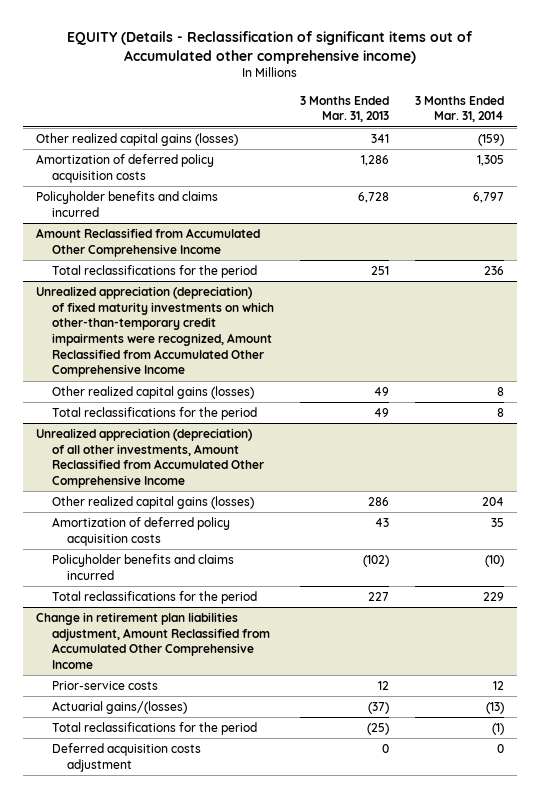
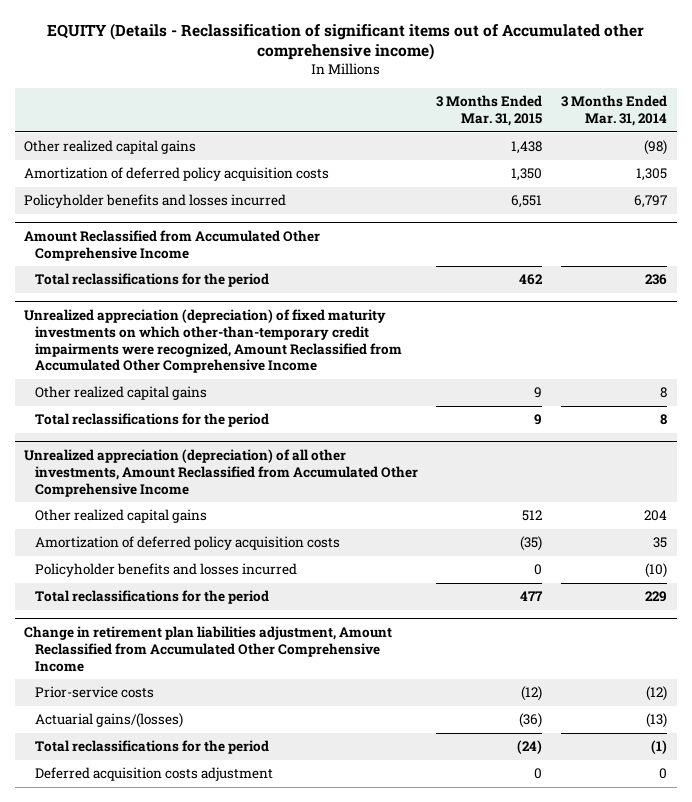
- | 3 Months Ended Mar. 31, 2013 | 3 Months Ended Mar. 31, 2014
+ | 3 Months Ended Mar. 31, 2015 | 3 Months Ended Mar. 31, 2014
- Other realized capital gains (losses) | 341 | (159)
+ Other realized capital gains | 1,438 | (98)
- Policyholder benefits and claims incurred | 6,728 | 6,797
+ Policyholder benefits and losses incurred | 6,551 | 6,797
@ Unrealized appreciation (depreciation) of fixed maturity investments on which other-than-temporary credit impairments were recognized, Amount Reclassified from Accumulated Other Comprehensive Income
- Other realized capital gains (losses) | 49 | 8
+ Other realized capital gains | 9 | 8
@ Unrealized appreciation (depreciation) of all other investments, Amount Reclassified from Accumulated Other Comprehensive Income
- Other realized capital gains (losses) | 286 | 204
+ Other realized capital gains | 512 | 204
- Policyholder benefits and claims incurred | (102) | (10)
+ Policyholder benefits and losses incurred | 0 | (10)
@ Change in retirement plan liabilities adjustment, Amount Reclassified from Accumulated Other Comprehensive Income
- Prior-service costs | 12 | 12
+ Prior-service costs | (12) | (12)

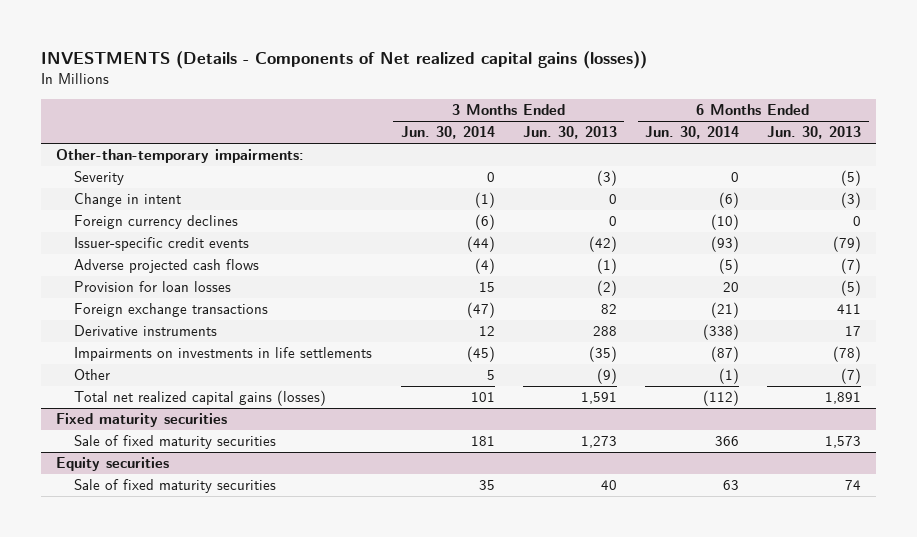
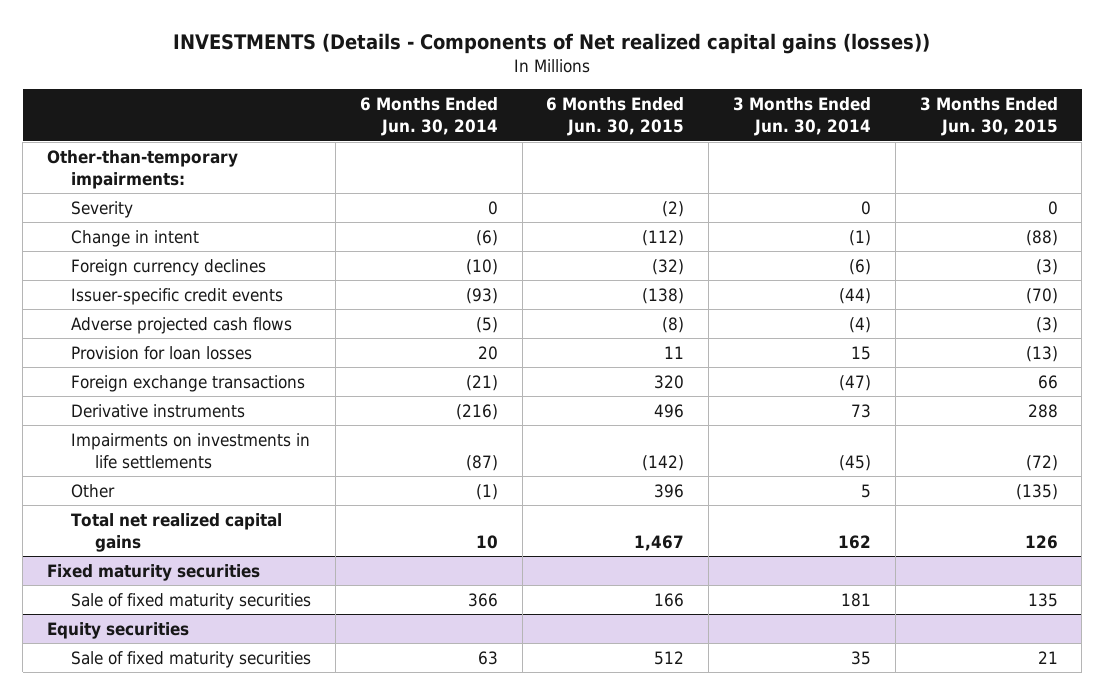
- | 3 Months Ended Jun. 30, 2014 | 3 Months Ended Jun. 30, 2013 | 6 Months Ended Jun. 30, 2014 | 6 Months Ended Jun. 30, 2013
+ | 6 Months Ended Jun. 30, 2014 | 6 Months Ended Jun. 30, 2015 | 3 Months Ended Jun. 30, 2014 | 3 Months Ended Jun. 30, 2015
- Derivative instruments | 12 | 288 | (338) | 17
+ Derivative instruments | (216) | 496 | 73 | 288
- Total net realized capital gains (losses) | 101 | 1,591 | (112) | 1,891
+ Total net realized capital gains | 10 | 1,467 | 162 | 126

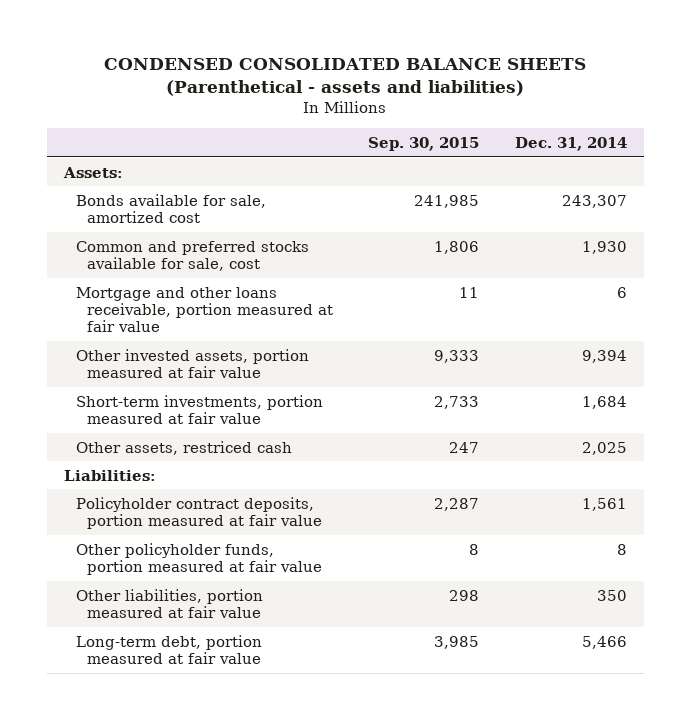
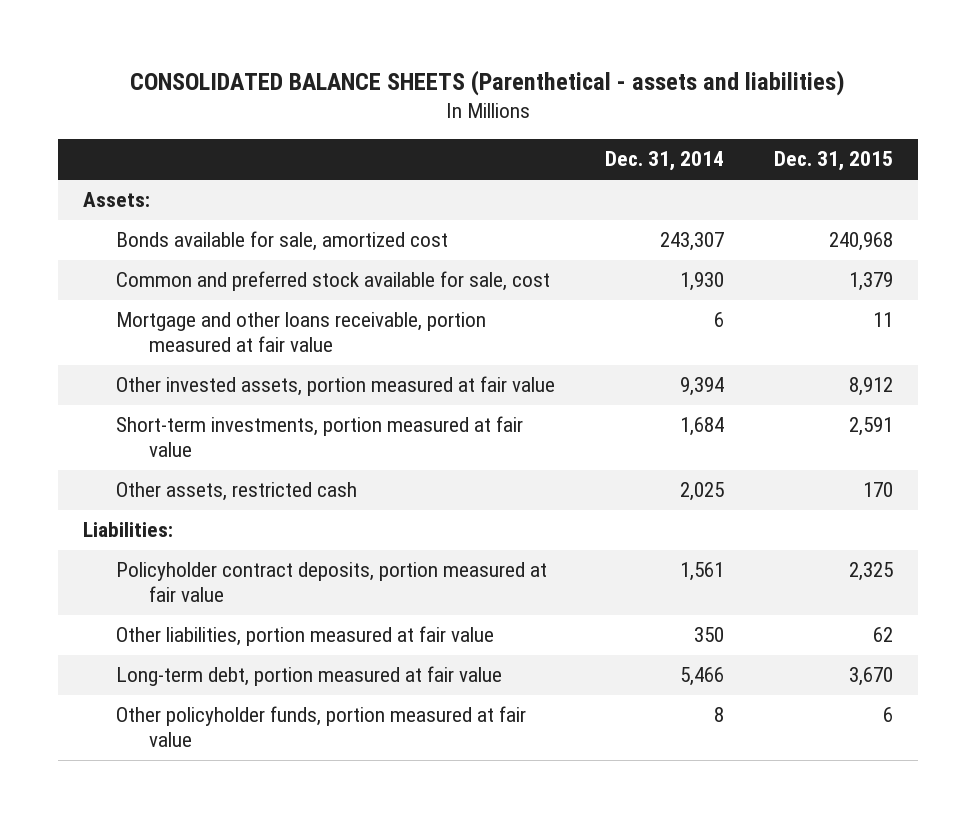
- CONDENSED CONSOLIDATED BALANCE SHEETS (Parenthetical - assets and liabilities)
+ CONSOLIDATED BALANCE SHEETS (Parenthetical - assets and liabilities)
- | Sep. 30, 2015 | Dec. 31, 2014
+ | Dec. 31, 2014 | Dec. 31, 2015
- Common and preferred stocks available for sale, cost | 1,806 | 1,930
+ Common and preferred stock available for sale, cost | 1,930 | 1,379
- Other assets, restriced cash | 247 | 2,025
+ Other assets, restricted cash | 2,025 | 170
moved down: Other policyholder funds, portion measured at fair value | 8 | 6

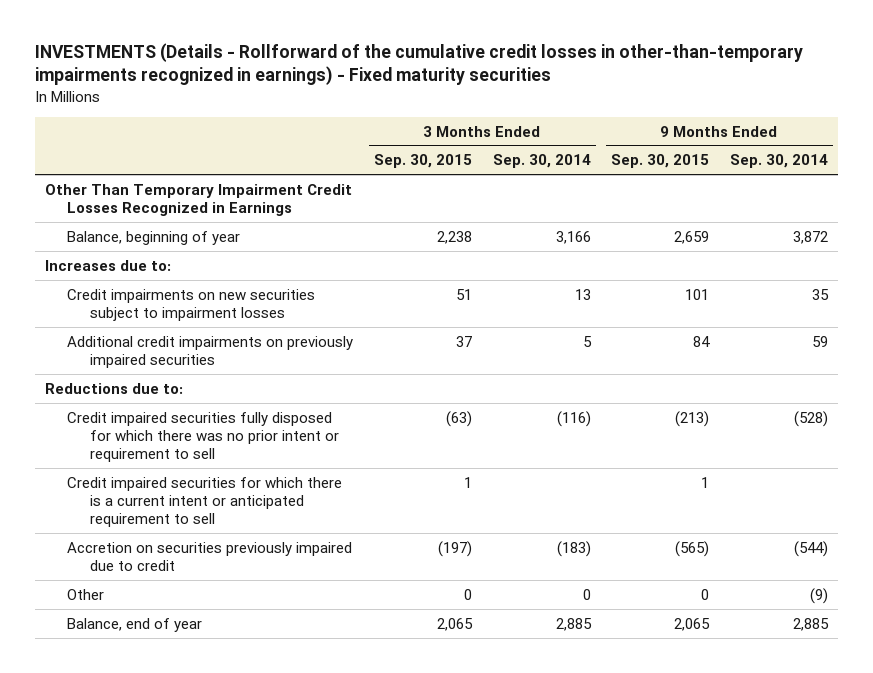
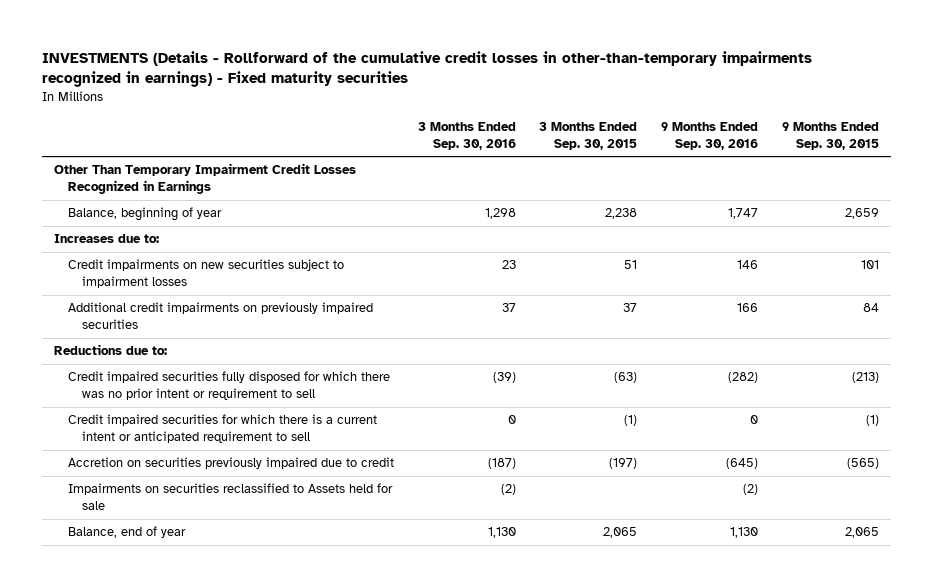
- | 3 Months Ended Sep. 30, 2015 | 3 Months Ended Sep. 30, 2014 | 9 Months Ended Sep. 30, 2015 | 9 Months Ended Sep. 30, 2014
+ | 3 Months Ended Sep. 30, 2016 | 3 Months Ended Sep. 30, 2015 | 9 Months Ended Sep. 30, 2016 | 9 Months Ended Sep. 30, 2015
- Credit impaired securities for which there is a current intent or anticipated requirement to sell | 1 | | 1 |
+ Credit impaired securities for which there is a current intent or anticipated requirement to sell | 0 | (1) | 0 | (1)
- Other | 0 | 0 | 0 | (9)
+ Impairments on securities reclassified to Assets held for sale | (2) | | (2) |

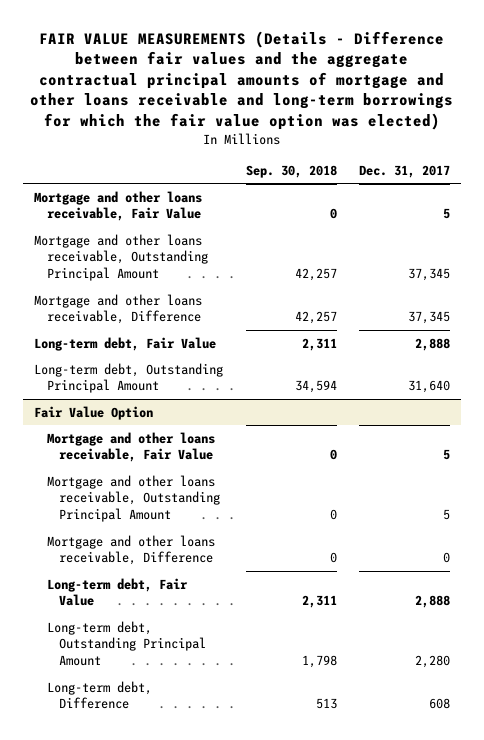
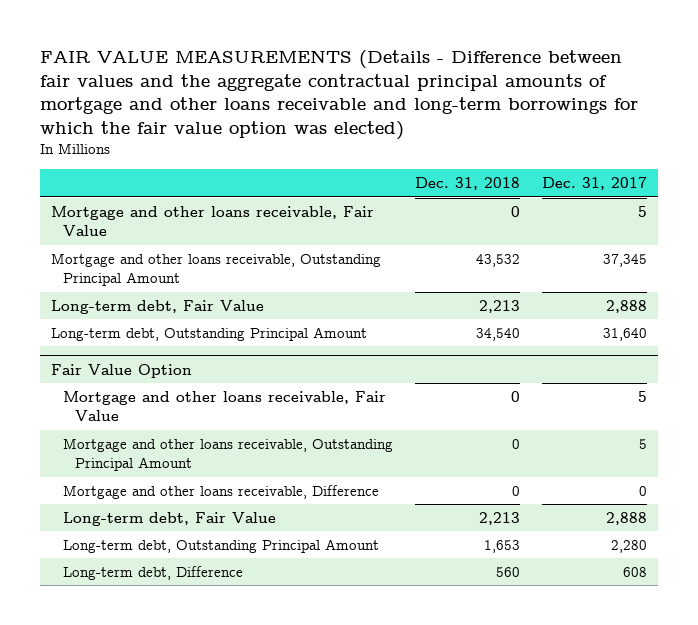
- | Sep. 30, 2018 | Dec. 31, 2017
+ | Dec. 31, 2018 | Dec. 31, 2017
- Mortgage and other loans receivable, Difference | 42,257 | 37,345

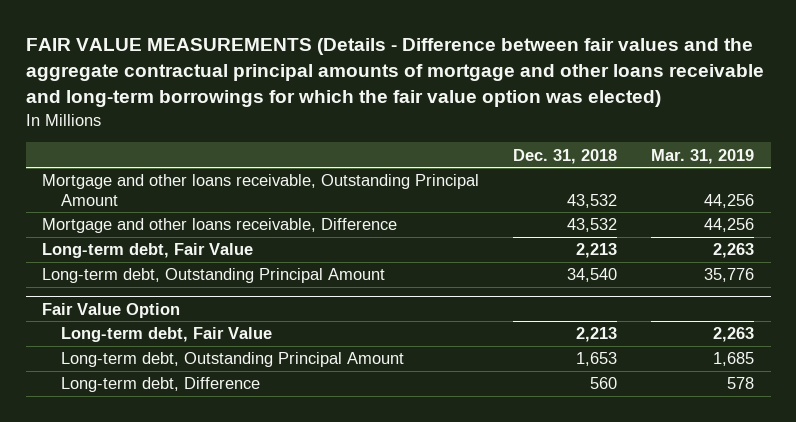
- | Dec. 31, 2018 | Dec. 31, 2017
+ | Dec. 31, 2018 | Mar. 31, 2019
- Mortgage and other loans receivable, Fair Value | 0 | 5
+ Mortgage and other loans receivable, Difference | 43,532 | 44,256
@ Fair Value Option
- Mortgage and other loans receivable, Fair Value | 0 | 5
- Mortgage and other loans receivable, Outstanding Principal Amount | 0 | 5
- Mortgage and other loans receivable, Difference | 0 | 0

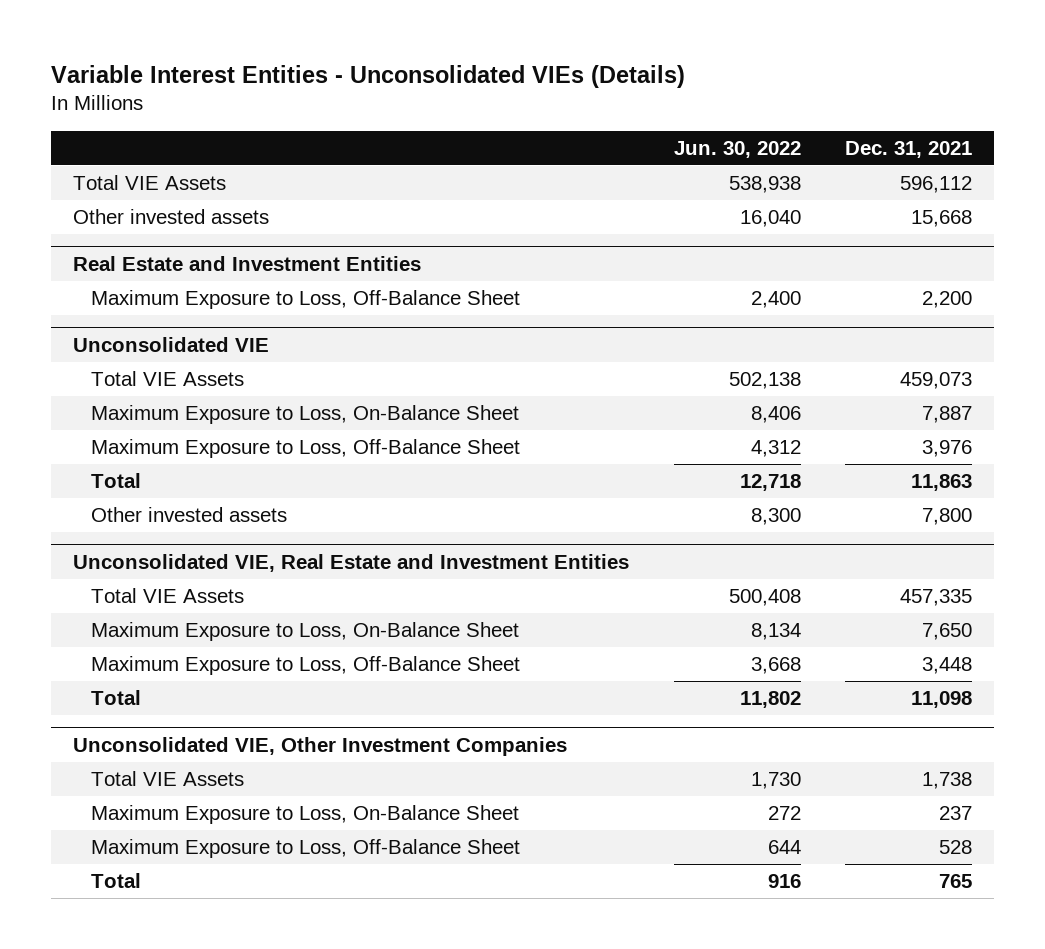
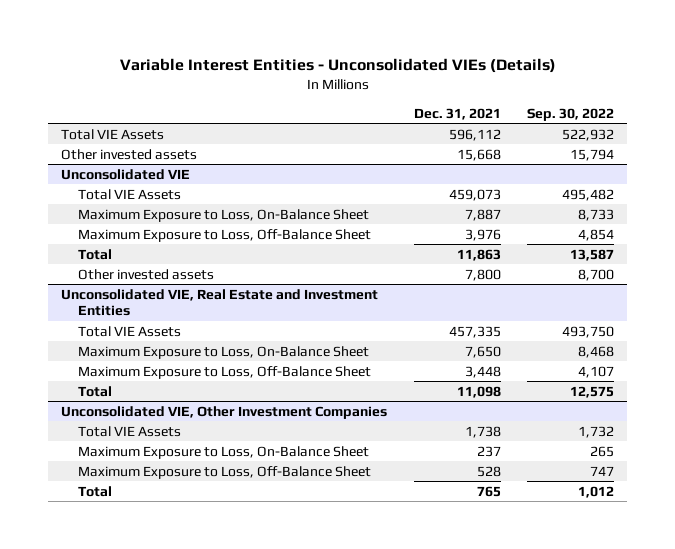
- | Jun. 30, 2022 | Dec. 31, 2021
+ | Dec. 31, 2021 | Sep. 30, 2022
- Real Estate and Investment Entities
- Maximum Exposure to Loss, Off-Balance Sheet | 2,400 | 2,200

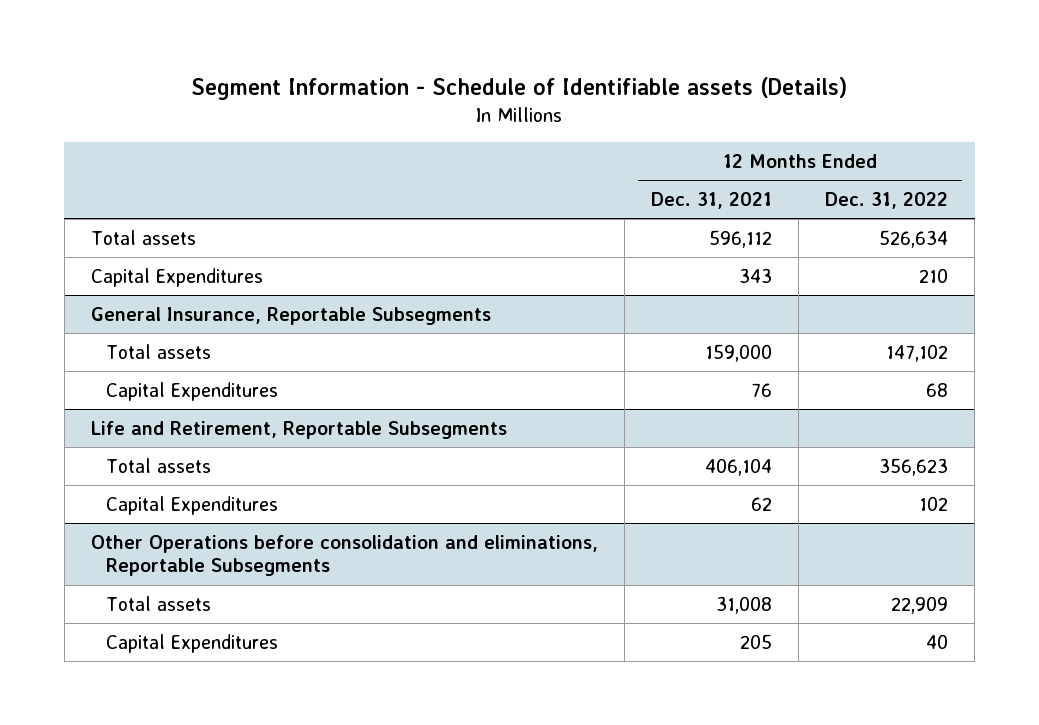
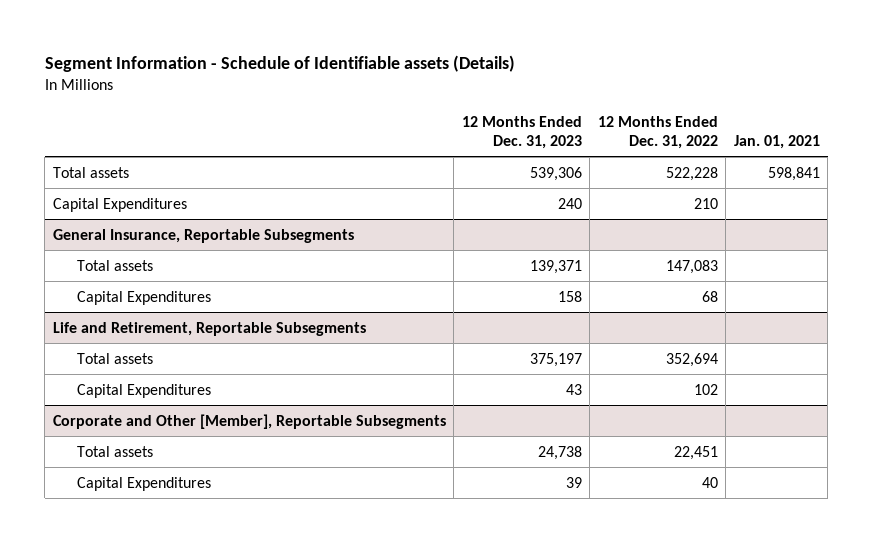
- | 12 Months Ended Dec. 31, 2021 | 12 Months Ended Dec. 31, 2022
+ | 12 Months Ended Dec. 31, 2023 | 12 Months Ended Dec. 31, 2022 | Jan. 01, 2021
- Total assets | 596,112 | 526,634
+ Total assets | 539,306 | 522,228 | 598,841
@ General Insurance, Reportable Subsegments
- Total assets | 159,000 | 147,102
+ Total assets | 139,371 | 147,083 |
@ Life and Retirement, Reportable Subsegments
- Total assets | 406,104 | 356,623
+ Total assets | 375,197 | 352,694 |
- Other Operations before consolidation and eliminations, Reportable Subsegments
- Total assets | 31,008 | 22,909
+ Corporate and Other [Member], Reportable Subsegments
+ Total assets | 24,738 | 22,451 |

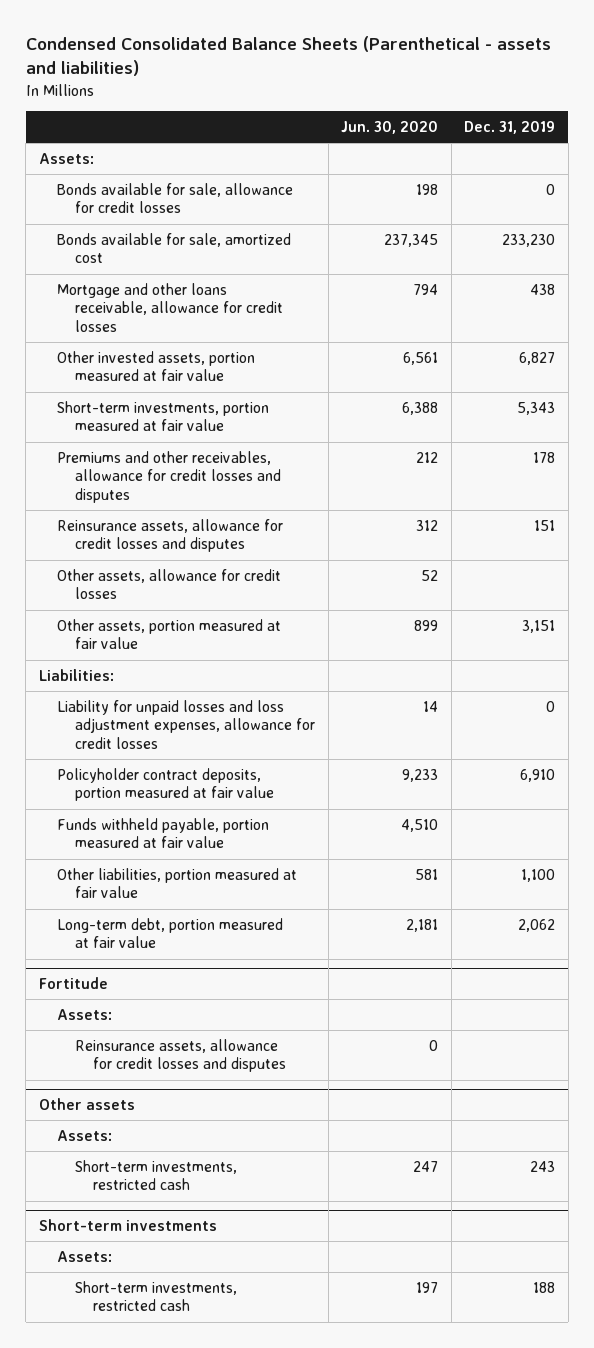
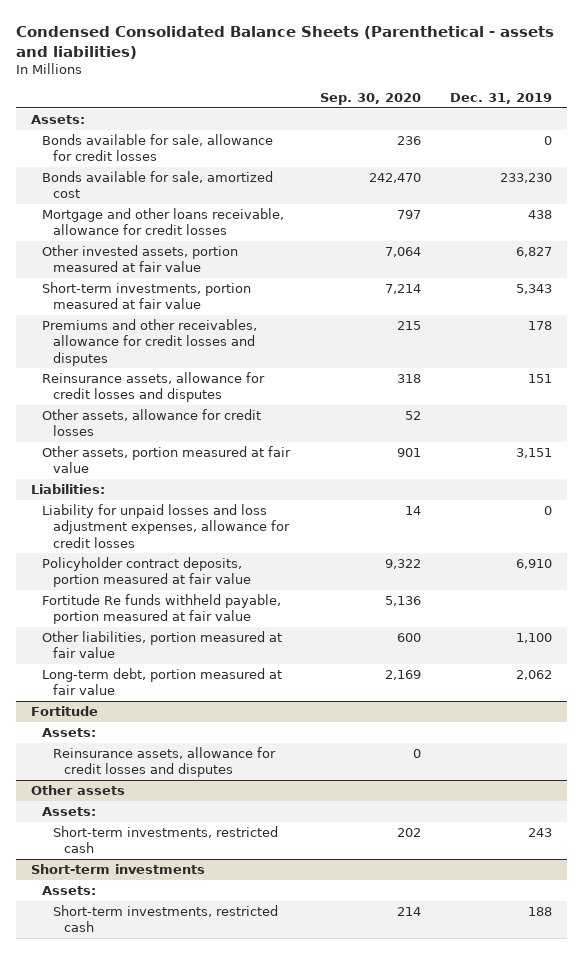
- | Jun. 30, 2020 | Dec. 31, 2019
+ | Sep. 30, 2020 | Dec. 31, 2019
- Funds withheld payable, portion measured at fair value | 4,510 |
+ Fortitude Re funds withheld payable, portion measured at fair value | 5,136 |

